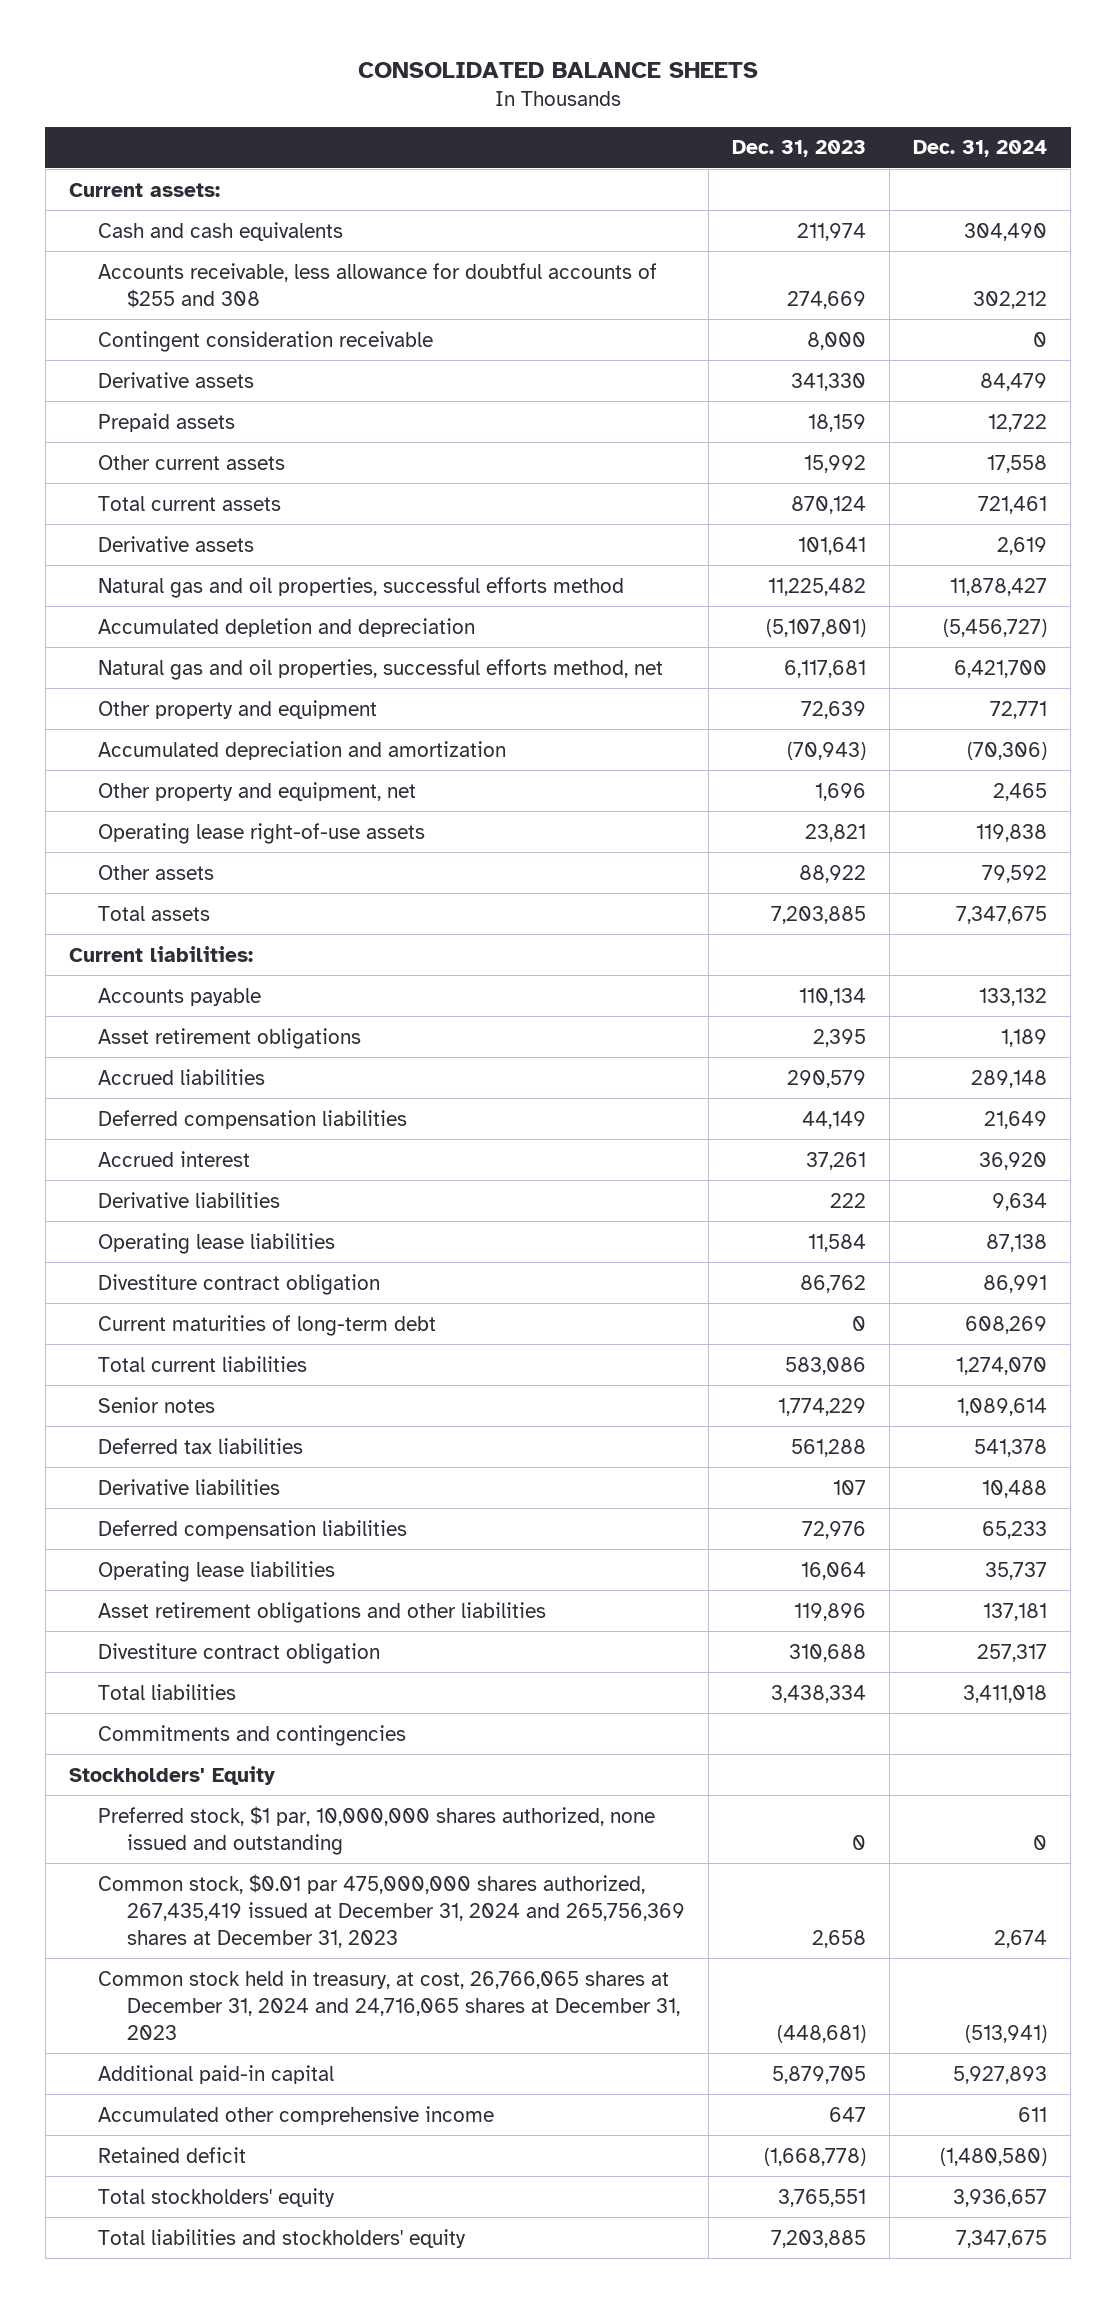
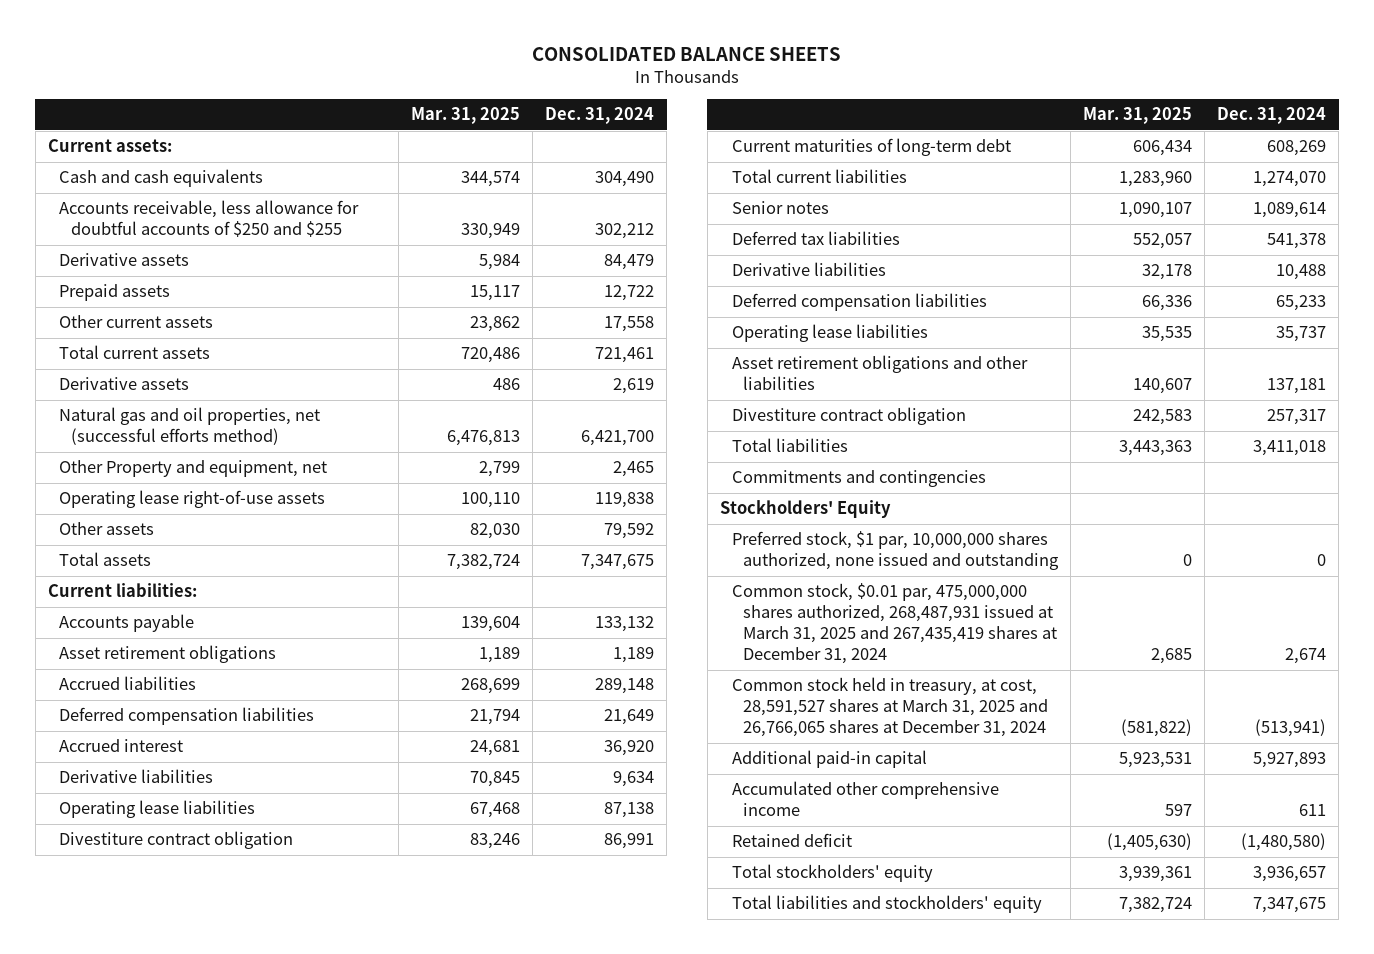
- | Dec. 31, 2023 | Dec. 31, 2024
+ | Mar. 31, 2025 | Dec. 31, 2024
- Accounts receivable, less allowance for doubtful accounts of $255 and 308 | 274,669 | 302,212
- Contingent consideration receivable | 8,000 | 0
+ Accounts receivable, less allowance for doubtful accounts of $250 and $255 | 330,949 | 302,212
- Natural gas and oil properties, successful efforts method | 11,225,482 | 11,878,427
- Accumulated depletion and depreciation | (5,107,801) | (5,456,727)
- Natural gas and oil properties, successful efforts method, net | 6,117,681 | 6,421,700
- Other property and equipment | 72,639 | 72,771
- Accumulated depreciation and amortization | (70,943) | (70,306)
- Other property and equipment, net | 1,696 | 2,465
+ Natural gas and oil properties, net (successful efforts method) | 6,476,813 | 6,421,700
+ Other Property and equipment, net | 2,799 | 2,465
- Common stock, $0.01 par 475,000,000 shares authorized, 267,435,419 issued at December 31, 2024 and 265,756,369 shares at December 31, 2023 | 2,658 | 2,674
- Common stock held in treasury, at cost, 26,766,065 shares at December 31, 2024 and 24,716,065 shares at December 31, 2023 | (448,681) | (513,941)
+ Common stock, $0.01 par, 475,000,000 shares authorized, 268,487,931 issued at March 31, 2025 and 267,435,419 shares at December 31, 2024 | 2,685 | 2,674
+ Common stock held in treasury, at cost, 28,591,527 shares at March 31, 2025 and 26,766,065 shares at December 31, 2024 | (581,822) | (513,941)

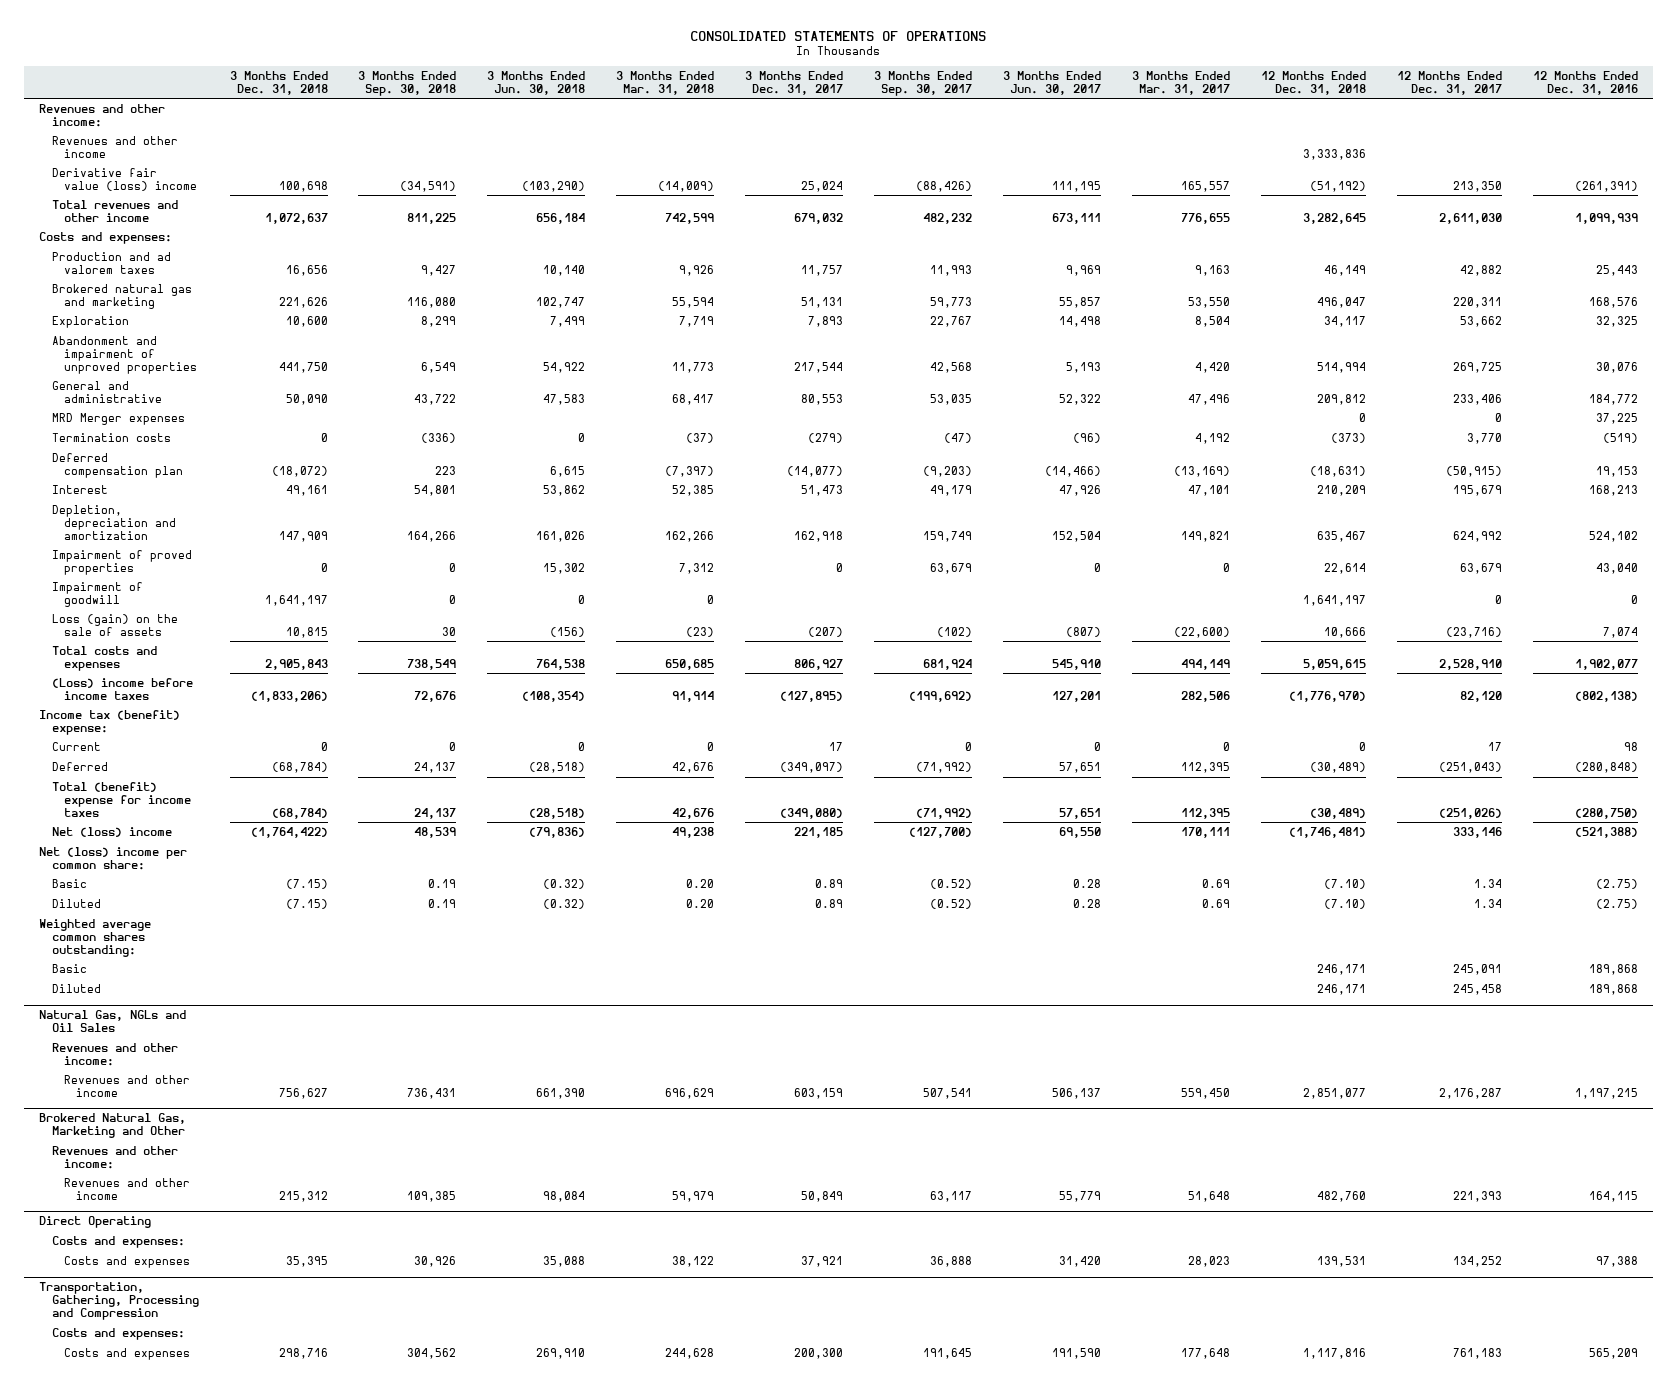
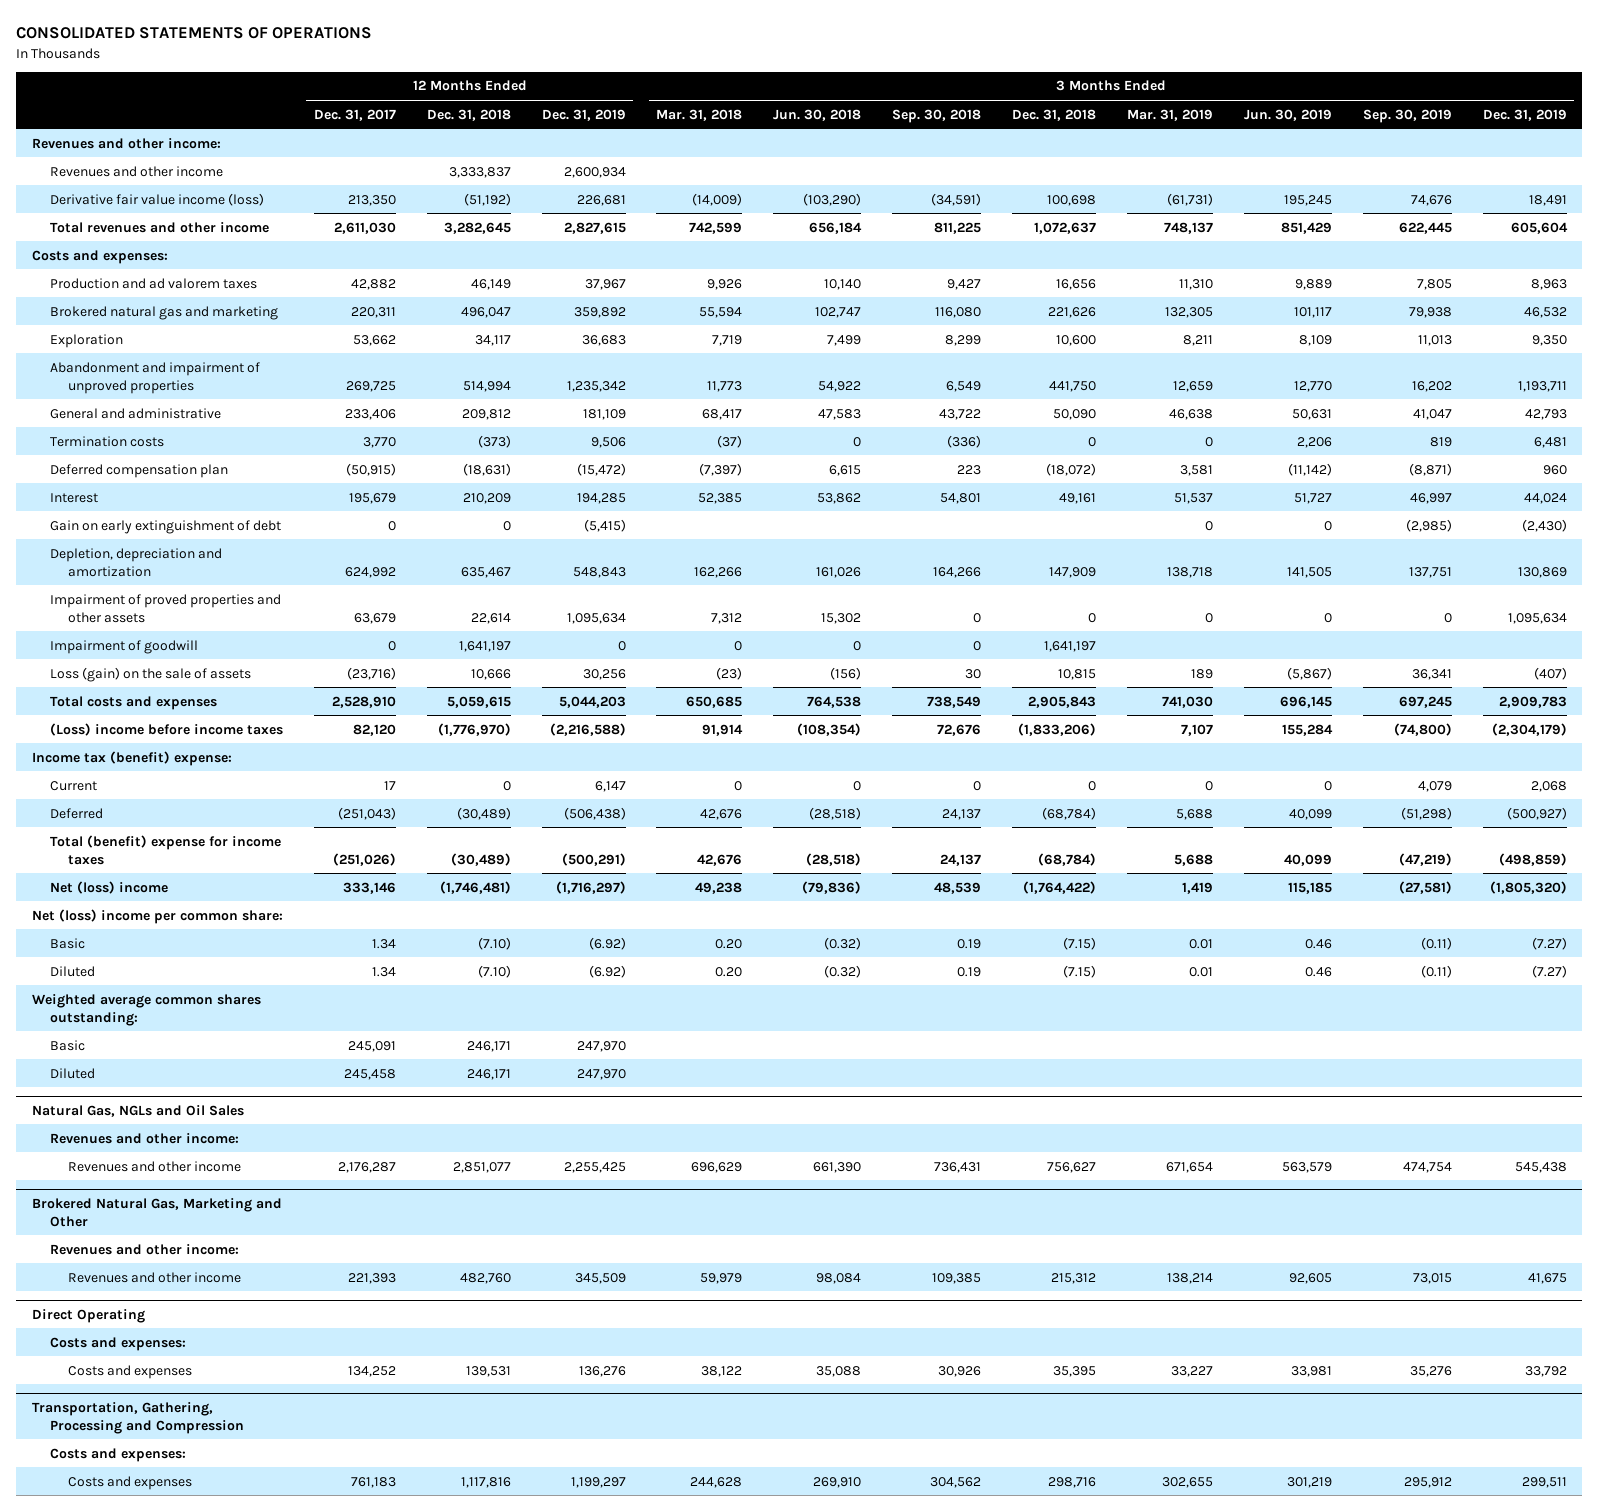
- | 3 Months Ended Dec. 31, 2018 | 3 Months Ended Sep. 30, 2018 | 3 Months Ended Jun. 30, 2018 | 3 Months Ended Mar. 31, 2018 | 3 Months Ended Dec. 31, 2017 | 3 Months Ended Sep. 30, 2017 | 3 Months Ended Jun. 30, 2017 | 3 Months Ended Mar. 31, 2017 | 12 Months Ended Dec. 31, 2018 | 12 Months Ended Dec. 31, 2017 | 12 Months Ended Dec. 31, 2016
+ | 12 Months Ended Dec. 31, 2017 | 12 Months Ended Dec. 31, 2018 | 12 Months Ended Dec. 31, 2019 | 3 Months Ended Mar. 31, 2018 | 3 Months Ended Jun. 30, 2018 | 3 Months Ended Sep. 30, 2018 | 3 Months Ended Dec. 31, 2018 | 3 Months Ended Mar. 31, 2019 | 3 Months Ended Jun. 30, 2019 | 3 Months Ended Sep. 30, 2019 | 3 Months Ended Dec. 31, 2019
- Revenues and other income | | | | | | | | | 3,333,836 | |
- Derivative fair value (loss) income | 100,698 | (34,591) | (103,290) | (14,009) | 25,024 | (88,426) | 111,195 | 165,557 | (51,192) | 213,350 | (261,391)
+ Revenues and other income | | 3,333,837 | 2,600,934 | | | | | | | |
+ Derivative fair value income (loss) | 213,350 | (51,192) | 226,681 | (14,009) | (103,290) | (34,591) | 100,698 | (61,731) | 195,245 | 74,676 | 18,491
- MRD Merger expenses | | | | | | | | | 0 | 0 | 37,225
+ Gain on early extinguishment of debt | 0 | 0 | (5,415) | | | | | 0 | 0 | (2,985) | (2,430)
- Impairment of proved properties | 0 | 0 | 15,302 | 7,312 | 0 | 63,679 | 0 | 0 | 22,614 | 63,679 | 43,040
+ Impairment of proved properties and other assets | 63,679 | 22,614 | 1,095,634 | 7,312 | 15,302 | 0 | 0 | 0 | 0 | 0 | 1,095,634

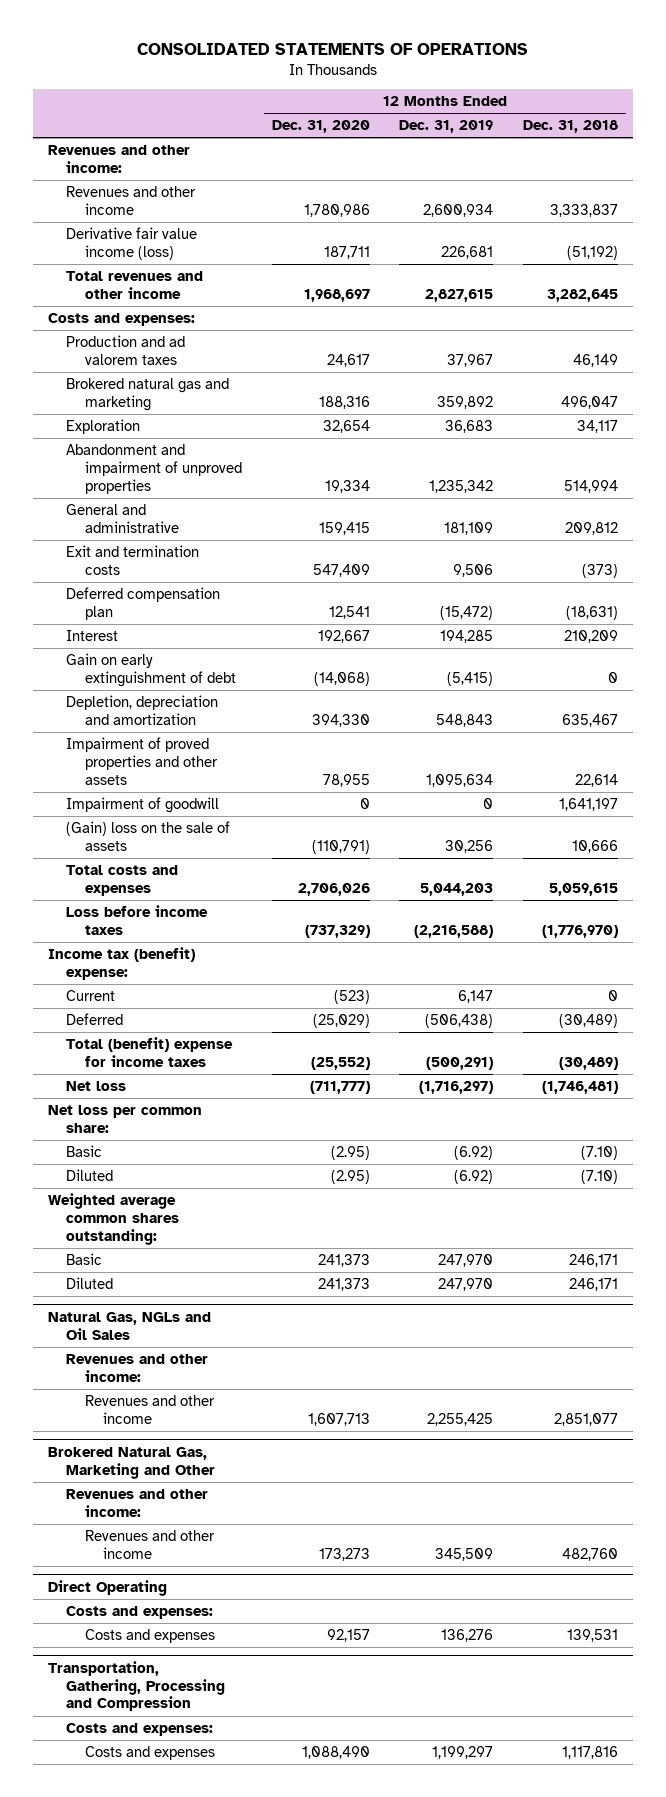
- | 12 Months Ended Dec. 31, 2017 | 12 Months Ended Dec. 31, 2018 | 12 Months Ended Dec. 31, 2019 | 3 Months Ended Mar. 31, 2018 | 3 Months Ended Jun. 30, 2018 | 3 Months Ended Sep. 30, 2018 | 3 Months Ended Dec. 31, 2018 | 3 Months Ended Mar. 31, 2019 | 3 Months Ended Jun. 30, 2019 | 3 Months Ended Sep. 30, 2019 | 3 Months Ended Dec. 31, 2019
+ | 12 Months Ended Dec. 31, 2020 | 12 Months Ended Dec. 31, 2019 | 12 Months Ended Dec. 31, 2018
- Termination costs | 3,770 | (373) | 9,506 | (37) | 0 | (336) | 0 | 0 | 2,206 | 819 | 6,481
+ Exit and termination costs | 547,409 | 9,506 | (373)
- Loss (gain) on the sale of assets | (23,716) | 10,666 | 30,256 | (23) | (156) | 30 | 10,815 | 189 | (5,867) | 36,341 | (407)
+ (Gain) loss on the sale of assets | (110,791) | 30,256 | 10,666
- (Loss) income before income taxes | 82,120 | (1,776,970) | (2,216,588) | 91,914 | (108,354) | 72,676 | (1,833,206) | 7,107 | 155,284 | (74,800) | (2,304,179)
+ Loss before income taxes | (737,329) | (2,216,588) | (1,776,970)
- Net (loss) income | 333,146 | (1,746,481) | (1,716,297) | 49,238 | (79,836) | 48,539 | (1,764,422) | 1,419 | 115,185 | (27,581) | (1,805,320)
- Net (loss) income per common share:
+ Net loss | (711,777) | (1,716,297) | (1,746,481)
+ Net loss per common share:

